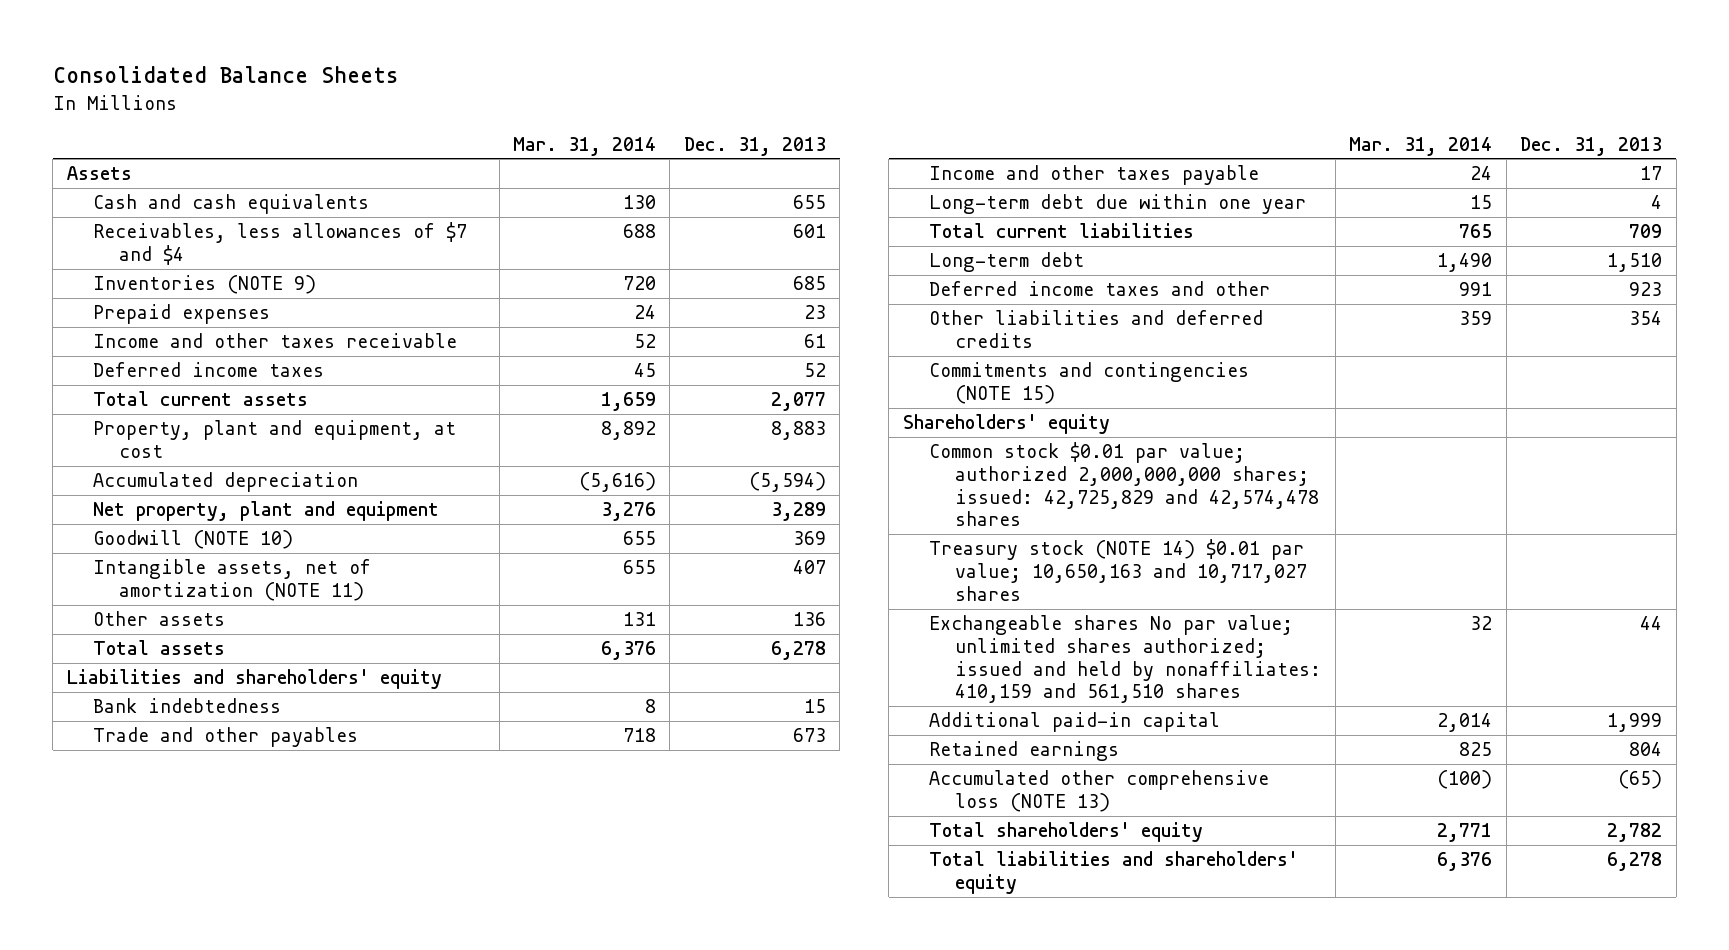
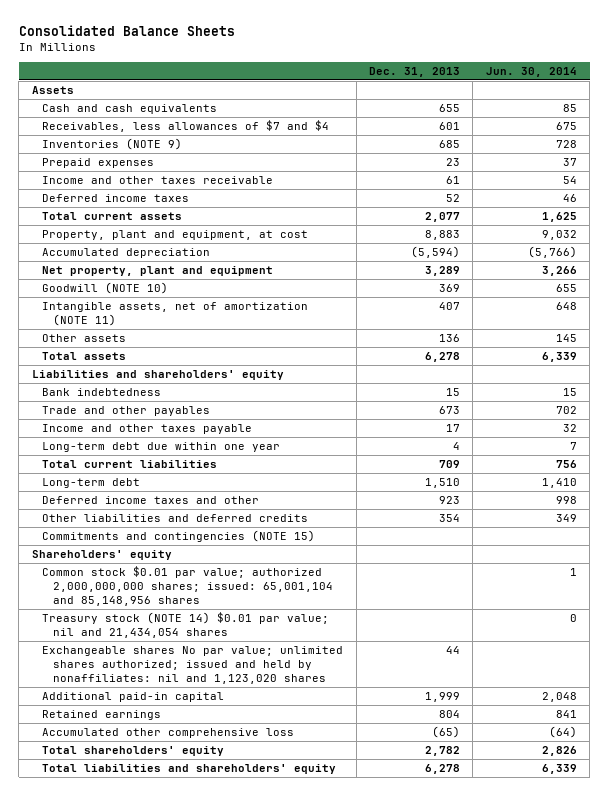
- | Mar. 31, 2014 | Dec. 31, 2013
+ | Dec. 31, 2013 | Jun. 30, 2014
- Common stock $0.01 par value; authorized 2,000,000,000 shares; issued: 42,725,829 and 42,574,478 shares
- Treasury stock (NOTE 14) $0.01 par value; 10,650,163 and 10,717,027 shares
- Exchangeable shares No par value; unlimited shares authorized; issued and held by nonaffiliates: 410,159 and 561,510 shares | 32 | 44
+ Common stock $0.01 par value; authorized 2,000,000,000 shares; issued: 65,001,104 and 85,148,956 shares | | 1
+ Treasury stock (NOTE 14) $0.01 par value; nil and 21,434,054 shares | | 0
+ Exchangeable shares No par value; unlimited shares authorized; issued and held by nonaffiliates: nil and 1,123,020 shares | 44 |
- Accumulated other comprehensive loss (NOTE 13) | (100) | (65)
+ Accumulated other comprehensive loss | (65) | (64)

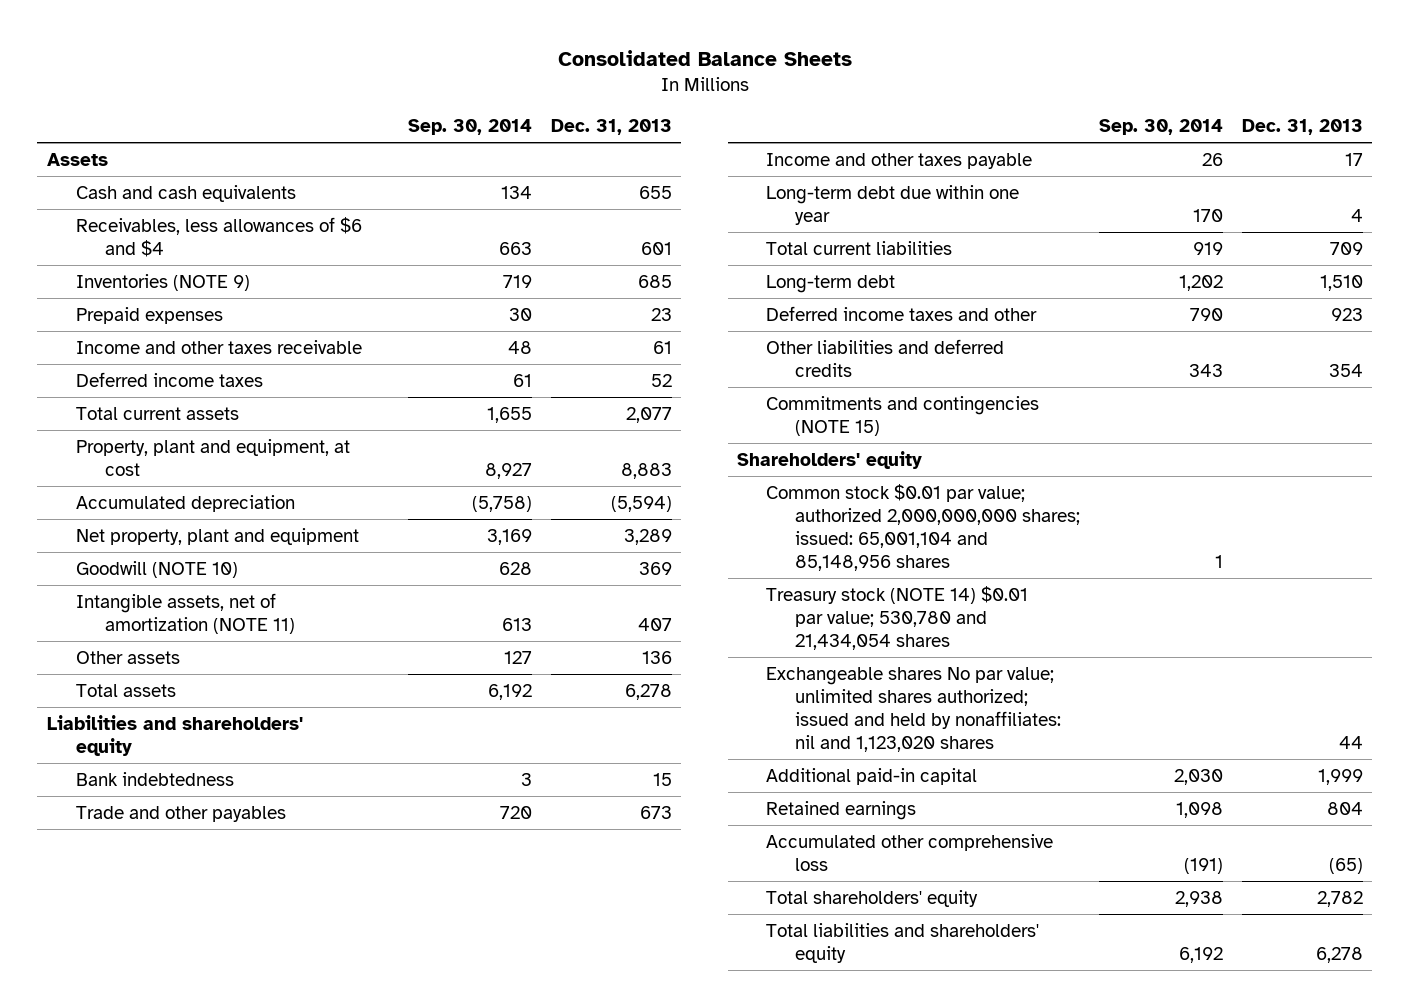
- | Dec. 31, 2013 | Jun. 30, 2014
+ | Sep. 30, 2014 | Dec. 31, 2013
- Receivables, less allowances of $7 and $4 | 601 | 675
+ Receivables, less allowances of $6 and $4 | 663 | 601
- Treasury stock (NOTE 14) $0.01 par value; nil and 21,434,054 shares | | 0
+ Treasury stock (NOTE 14) $0.01 par value; 530,780 and 21,434,054 shares

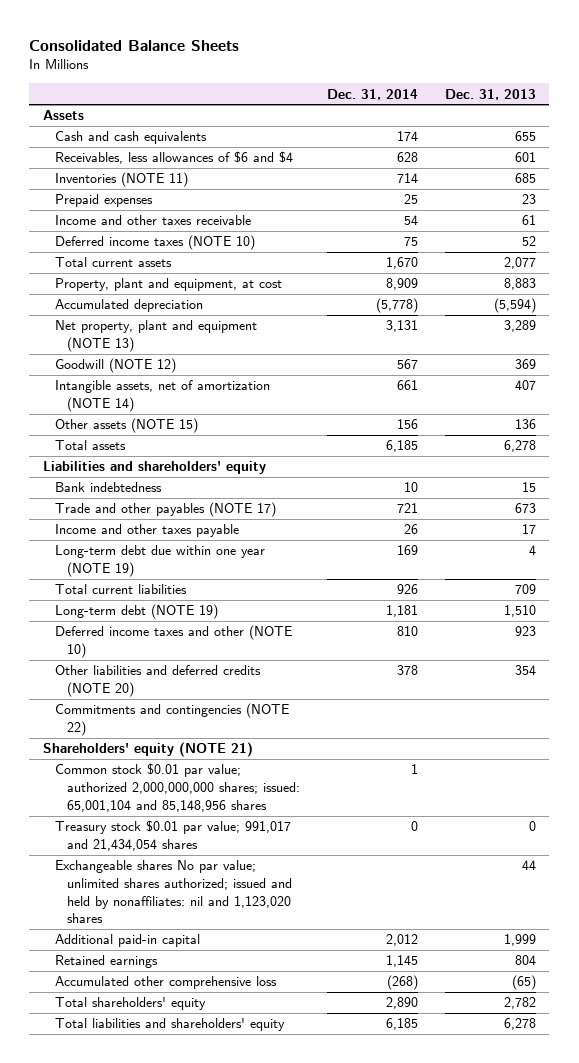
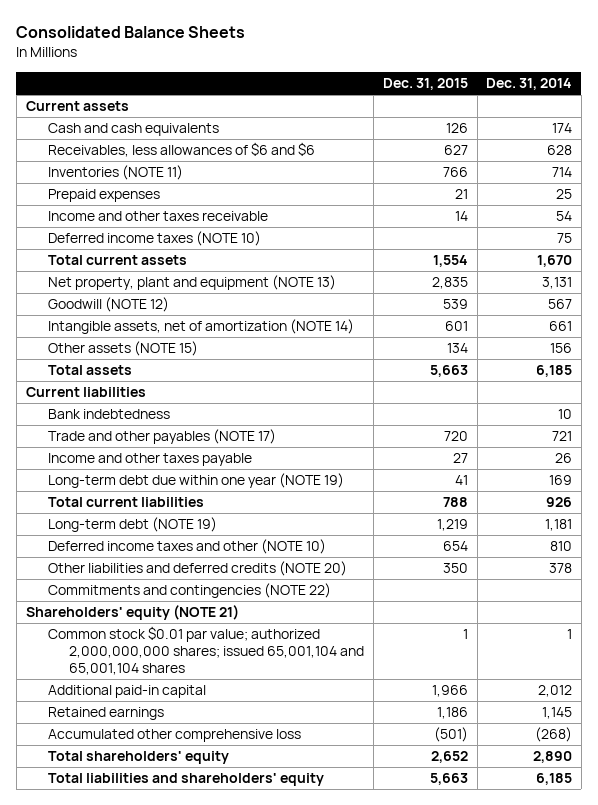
- | Dec. 31, 2014 | Dec. 31, 2013
+ | Dec. 31, 2015 | Dec. 31, 2014
- Assets
+ Current assets
- Receivables, less allowances of $6 and $4 | 628 | 601
+ Receivables, less allowances of $6 and $6 | 627 | 628
- Property, plant and equipment, at cost | 8,909 | 8,883
- Accumulated depreciation | (5,778) | (5,594)
- Liabilities and shareholders' equity
+ Current liabilities
- Common stock $0.01 par value; authorized 2,000,000,000 shares; issued: 65,001,104 and 85,148,956 shares | 1 |
- Treasury stock $0.01 par value; 991,017 and 21,434,054 shares | 0 | 0
- Exchangeable shares No par value; unlimited shares authorized; issued and held by nonaffiliates: nil and 1,123,020 shares | | 44
+ Common stock $0.01 par value; authorized 2,000,000,000 shares; issued 65,001,104 and 65,001,104 shares | 1 | 1

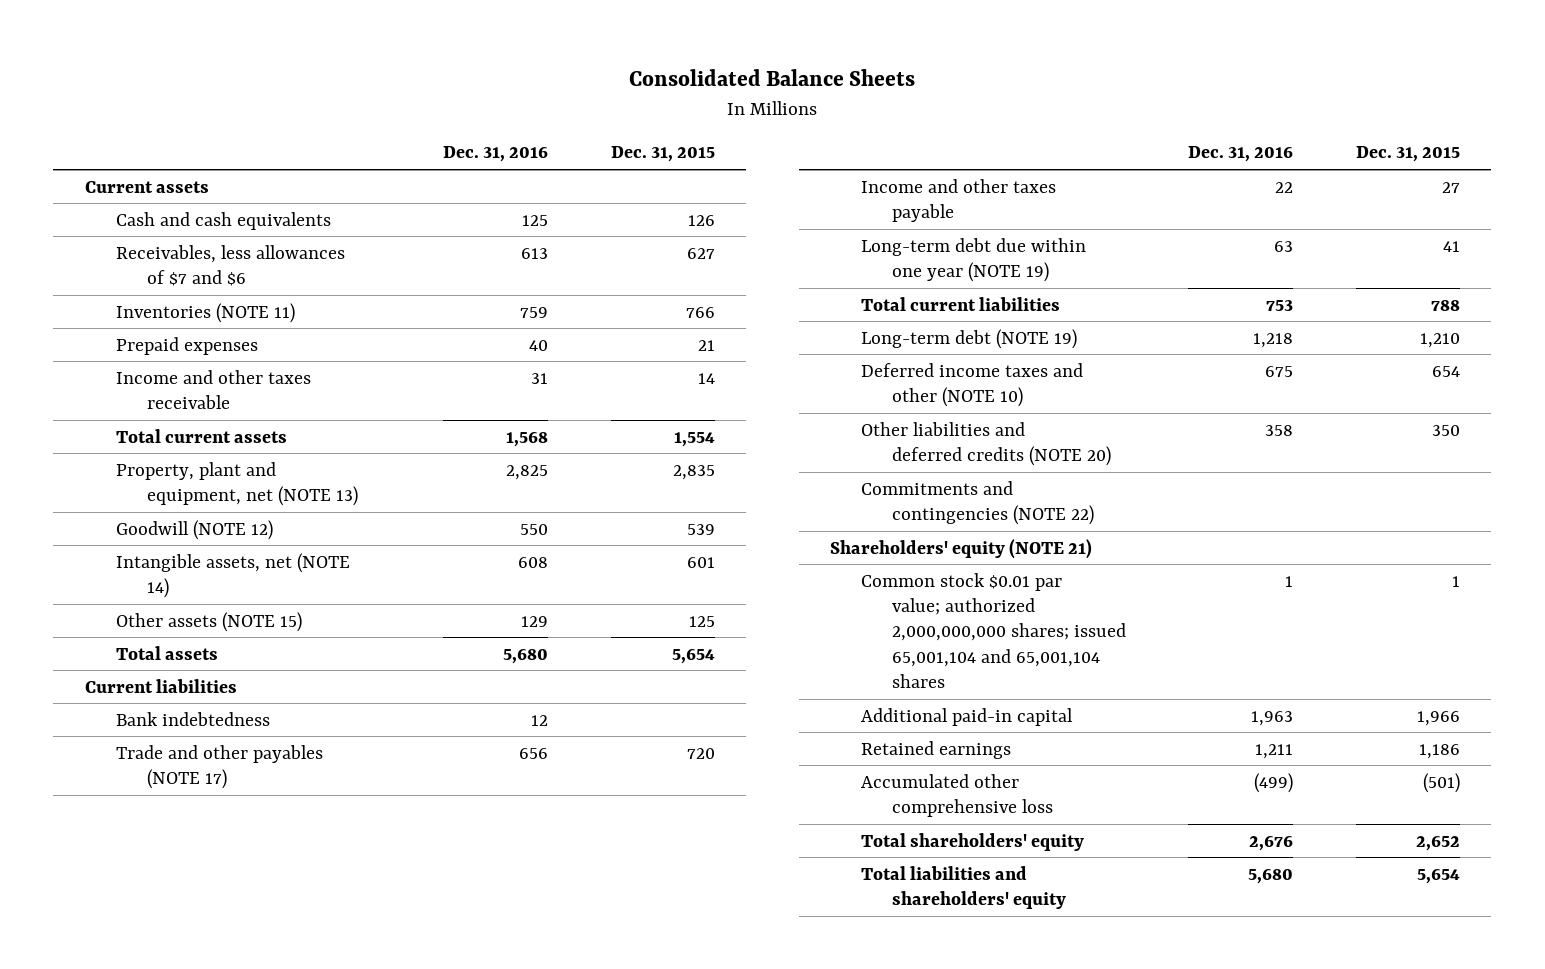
- | Dec. 31, 2015 | Dec. 31, 2014
+ | Dec. 31, 2016 | Dec. 31, 2015
- Receivables, less allowances of $6 and $6 | 627 | 628
+ Receivables, less allowances of $7 and $6 | 613 | 627
- Deferred income taxes (NOTE 10) | | 75
- Net property, plant and equipment (NOTE 13) | 2,835 | 3,131
+ Property, plant and equipment, net (NOTE 13) | 2,825 | 2,835
- Intangible assets, net of amortization (NOTE 14) | 601 | 661
- Other assets (NOTE 15) | 134 | 156
- Total assets | 5,663 | 6,185
+ Intangible assets, net (NOTE 14) | 608 | 601
+ Other assets (NOTE 15) | 129 | 125
+ Total assets | 5,680 | 5,654
- Long-term debt (NOTE 19) | 1,219 | 1,181
+ Long-term debt (NOTE 19) | 1,218 | 1,210
- Total liabilities and shareholders' equity | 5,663 | 6,185
+ Total liabilities and shareholders' equity | 5,680 | 5,654

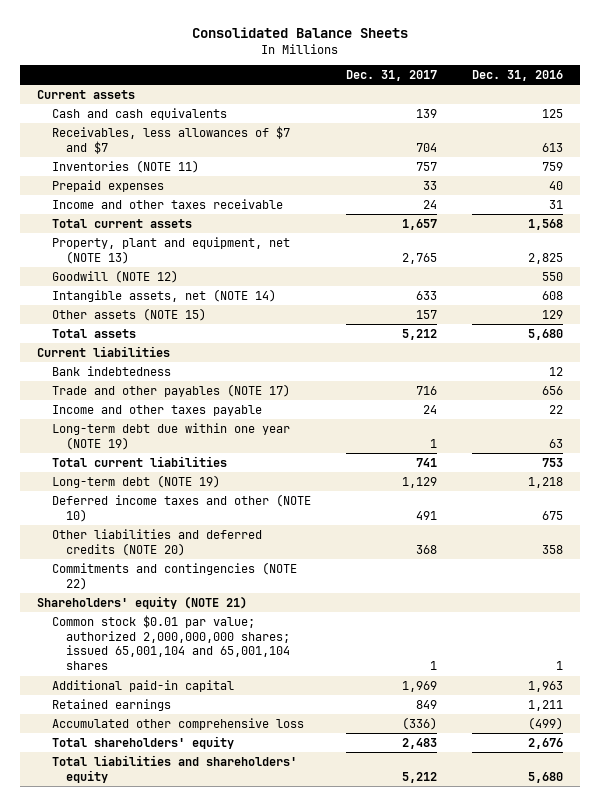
- | Dec. 31, 2016 | Dec. 31, 2015
+ | Dec. 31, 2017 | Dec. 31, 2016
- Receivables, less allowances of $7 and $6 | 613 | 627
+ Receivables, less allowances of $7 and $7 | 704 | 613

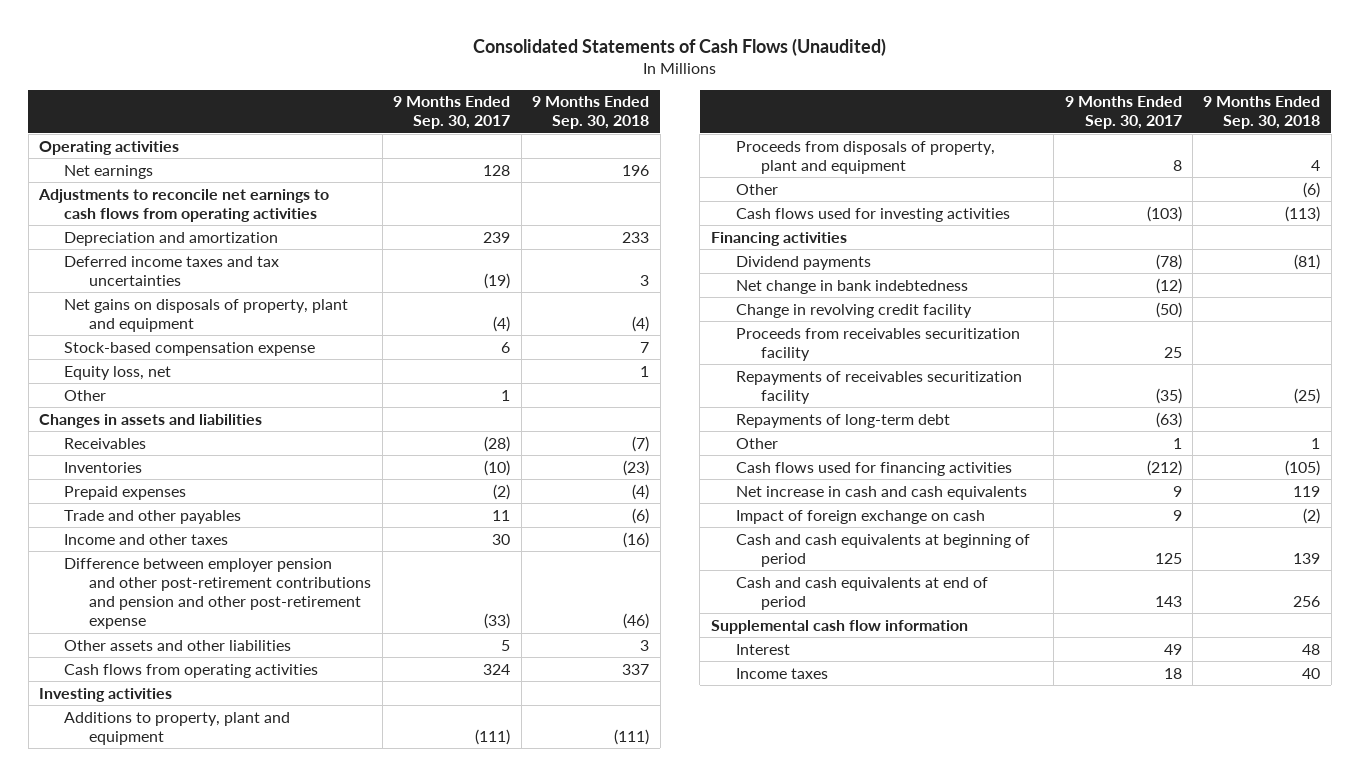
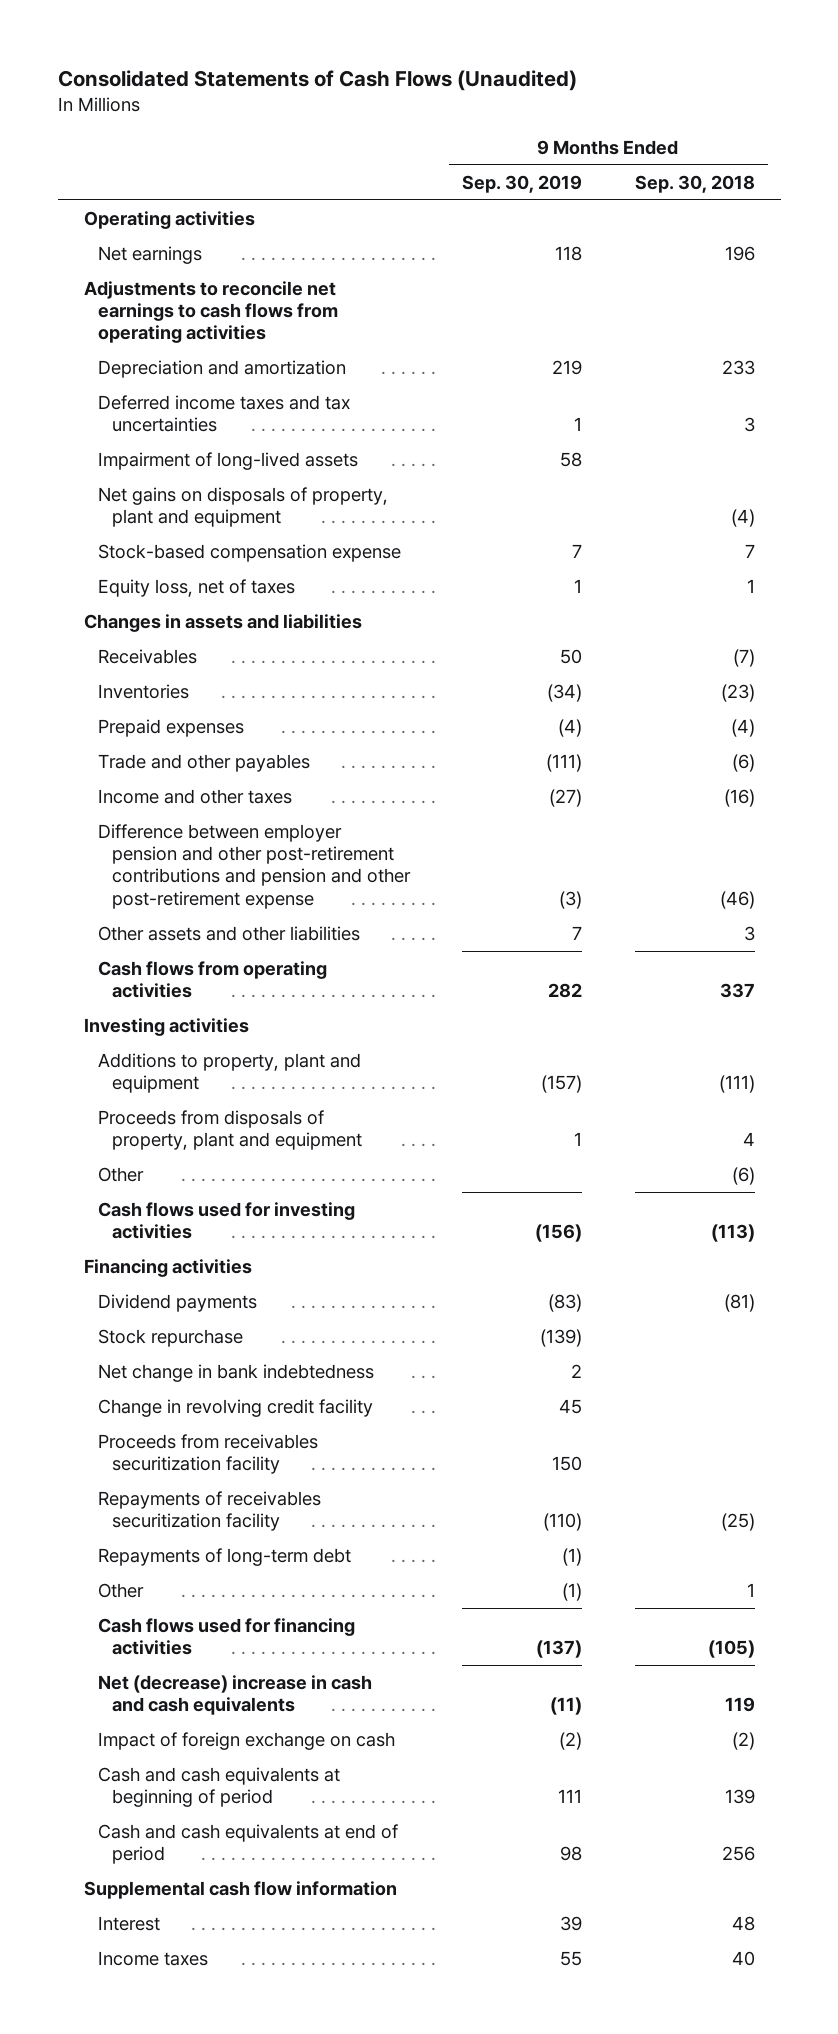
- | 9 Months Ended Sep. 30, 2017 | 9 Months Ended Sep. 30, 2018
+ | 9 Months Ended Sep. 30, 2019 | 9 Months Ended Sep. 30, 2018
+ Impairment of long-lived assets | 58 |
- Equity loss, net | | 1
- Other | 1 |
+ Equity loss, net of taxes | 1 | 1
+ Stock repurchase | (139) |
- Net increase in cash and cash equivalents | 9 | 119
+ Net (decrease) increase in cash and cash equivalents | (11) | 119

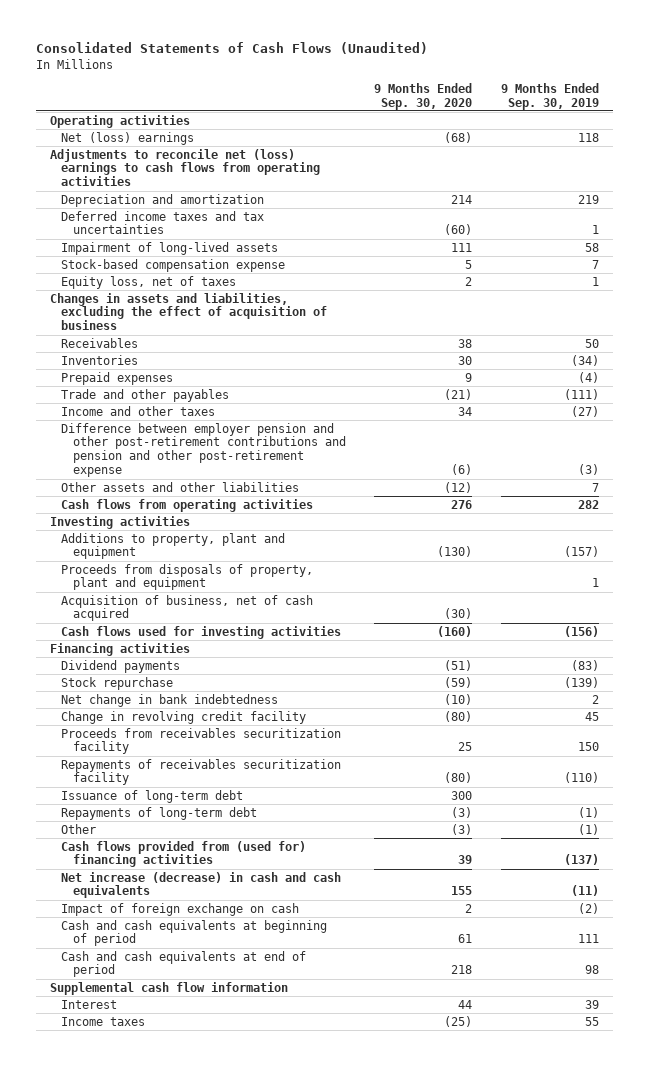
- | 9 Months Ended Sep. 30, 2019 | 9 Months Ended Sep. 30, 2018
+ | 9 Months Ended Sep. 30, 2020 | 9 Months Ended Sep. 30, 2019
- Net earnings | 118 | 196
- Adjustments to reconcile net earnings to cash flows from operating activities
+ Net (loss) earnings | (68) | 118
+ Adjustments to reconcile net (loss) earnings to cash flows from operating activities
- Net gains on disposals of property, plant and equipment | | (4)
- Changes in assets and liabilities
+ Changes in assets and liabilities, excluding the effect of acquisition of business
- Other | | (6)
+ Acquisition of business, net of cash acquired | (30) |
+ Issuance of long-term debt | 300 |
- Cash flows used for financing activities | (137) | (105)
- Net (decrease) increase in cash and cash equivalents | (11) | 119
+ Cash flows provided from (used for) financing activities | 39 | (137)
+ Net increase (decrease) in cash and cash equivalents | 155 | (11)

